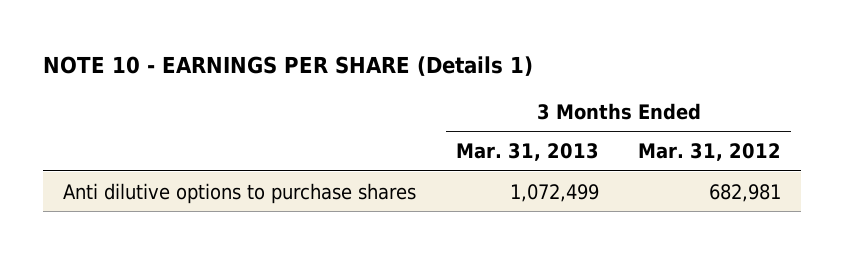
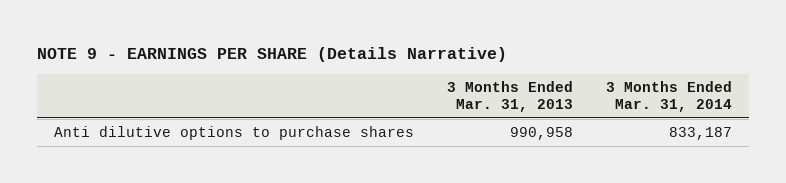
- NOTE 10 - EARNINGS PER SHARE (Details 1)
+ NOTE 9 - EARNINGS PER SHARE (Details Narrative)
- | 3 Months Ended Mar. 31, 2013 | 3 Months Ended Mar. 31, 2012
+ | 3 Months Ended Mar. 31, 2013 | 3 Months Ended Mar. 31, 2014
- Anti dilutive options to purchase shares | 1,072,499 | 682,981
+ Anti dilutive options to purchase shares | 990,958 | 833,187

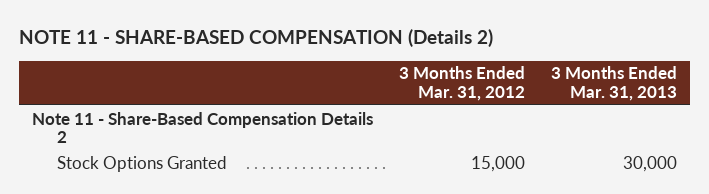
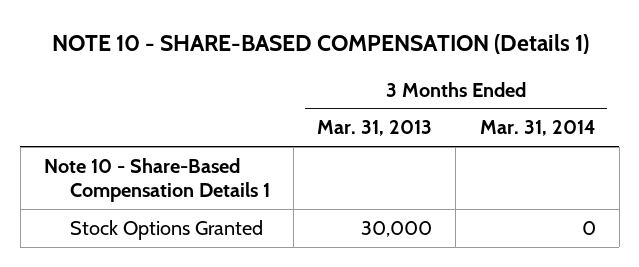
- NOTE 11 - SHARE-BASED COMPENSATION (Details 2)
+ NOTE 10 - SHARE-BASED COMPENSATION (Details 1)
- | 3 Months Ended Mar. 31, 2012 | 3 Months Ended Mar. 31, 2013
+ | 3 Months Ended Mar. 31, 2013 | 3 Months Ended Mar. 31, 2014
- Note 11 - Share-Based Compensation Details 2
+ Note 10 - Share-Based Compensation Details 1

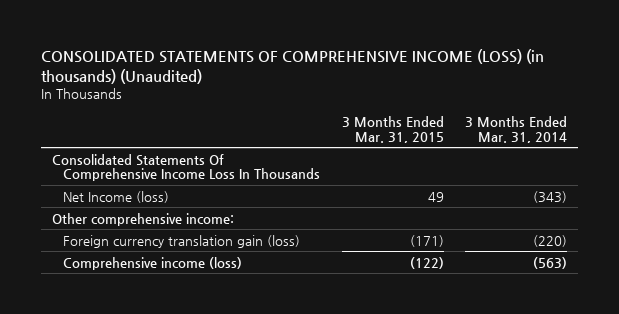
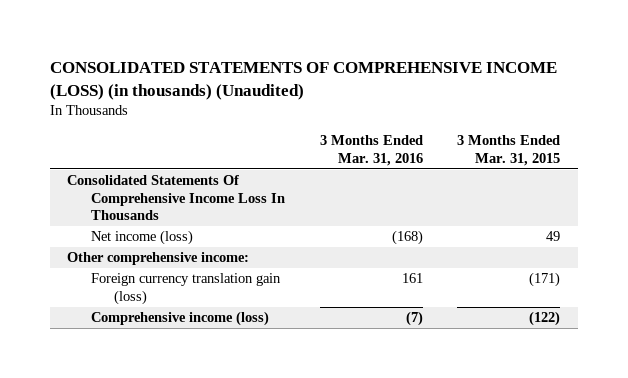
- | 3 Months Ended Mar. 31, 2015 | 3 Months Ended Mar. 31, 2014
+ | 3 Months Ended Mar. 31, 2016 | 3 Months Ended Mar. 31, 2015
- Net Income (loss) | 49 | (343)
+ Net income (loss) | (168) | 49

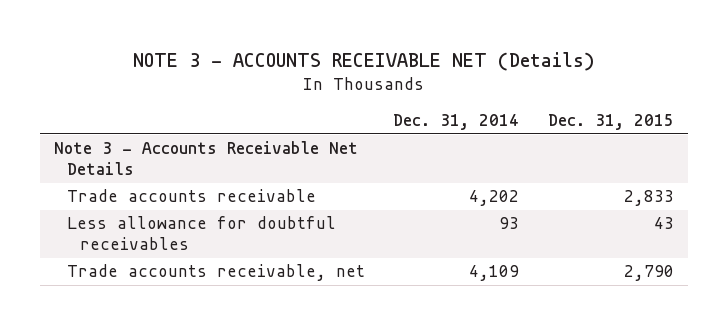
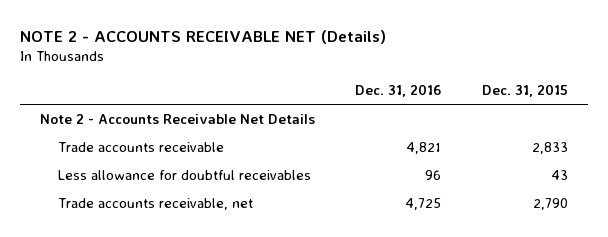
- NOTE 3 - ACCOUNTS RECEIVABLE NET (Details)
+ NOTE 2 - ACCOUNTS RECEIVABLE NET (Details)
- | Dec. 31, 2014 | Dec. 31, 2015
+ | Dec. 31, 2016 | Dec. 31, 2015
- Note 3 - Accounts Receivable Net Details
+ Note 2 - Accounts Receivable Net Details

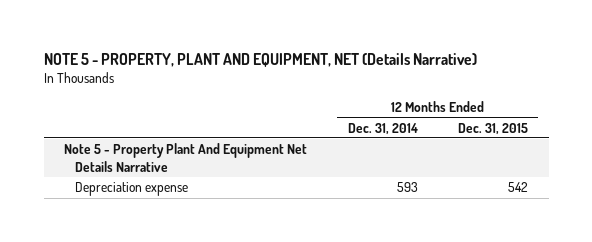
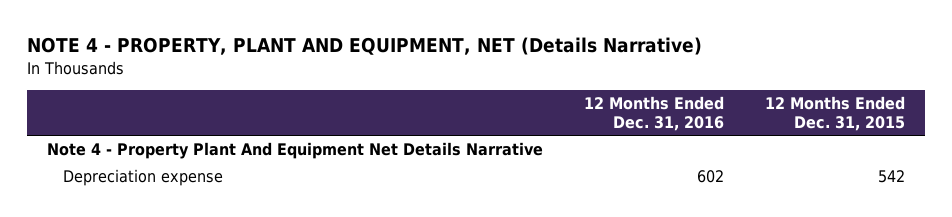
- NOTE 5 - PROPERTY, PLANT AND EQUIPMENT, NET (Details Narrative)
+ NOTE 4 - PROPERTY, PLANT AND EQUIPMENT, NET (Details Narrative)
- | 12 Months Ended Dec. 31, 2014 | 12 Months Ended Dec. 31, 2015
+ | 12 Months Ended Dec. 31, 2016 | 12 Months Ended Dec. 31, 2015
- Note 5 - Property Plant And Equipment Net Details Narrative
+ Note 4 - Property Plant And Equipment Net Details Narrative

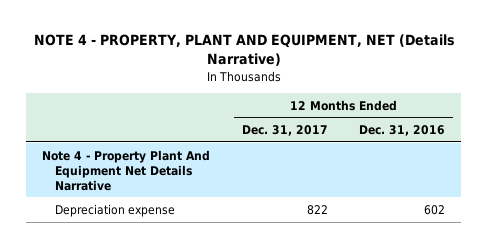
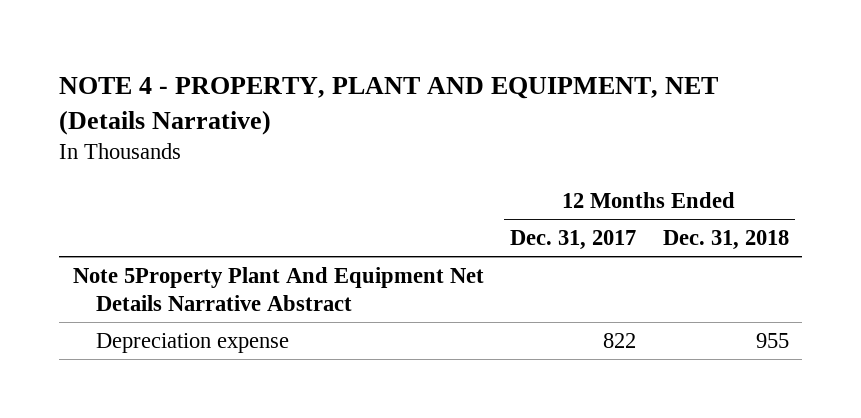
- | 12 Months Ended Dec. 31, 2017 | 12 Months Ended Dec. 31, 2016
+ | 12 Months Ended Dec. 31, 2017 | 12 Months Ended Dec. 31, 2018
- Note 4 - Property Plant And Equipment Net Details Narrative
+ Note 5Property Plant And Equipment Net Details Narrative Abstract

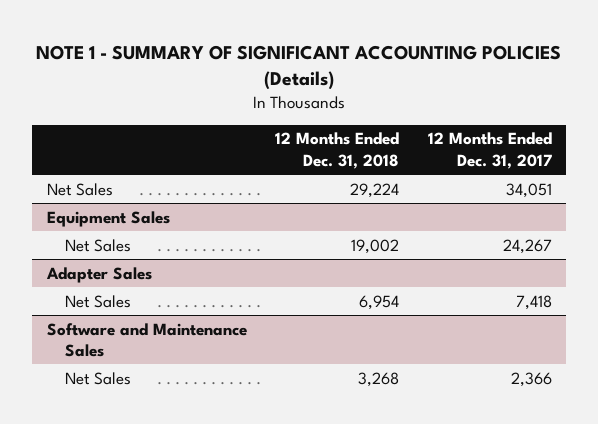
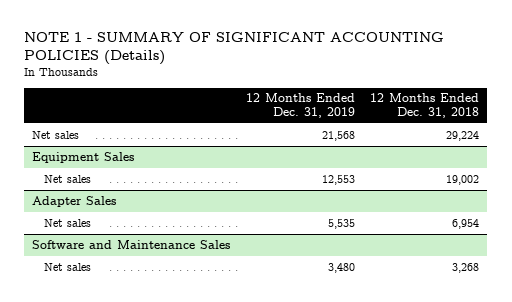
- | 12 Months Ended Dec. 31, 2018 | 12 Months Ended Dec. 31, 2017
+ | 12 Months Ended Dec. 31, 2019 | 12 Months Ended Dec. 31, 2018
- Net Sales | 29,224 | 34,051
+ Net sales | 21,568 | 29,224
@ Equipment Sales
- Net Sales | 19,002 | 24,267
+ Net sales | 12,553 | 19,002
@ Adapter Sales
- Net Sales | 6,954 | 7,418
+ Net sales | 5,535 | 6,954
@ Software and Maintenance Sales
- Net Sales | 3,268 | 2,366
+ Net sales | 3,480 | 3,268

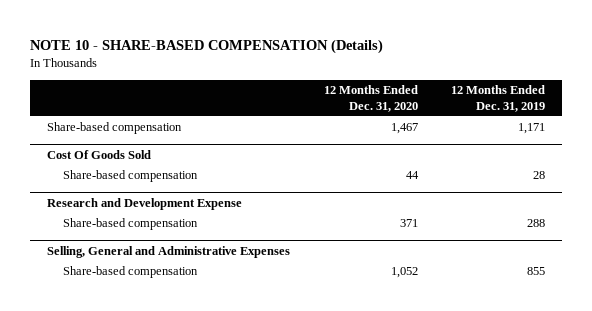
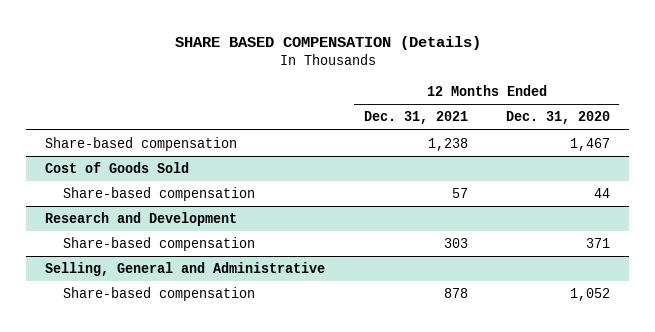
- NOTE 10 - SHARE-BASED COMPENSATION (Details)
+ SHARE BASED COMPENSATION (Details)
- | 12 Months Ended Dec. 31, 2020 | 12 Months Ended Dec. 31, 2019
+ | 12 Months Ended Dec. 31, 2021 | 12 Months Ended Dec. 31, 2020
- Cost Of Goods Sold
+ Cost of Goods Sold
- Research and Development Expense
+ Research and Development
- Selling, General and Administrative Expenses
+ Selling, General and Administrative

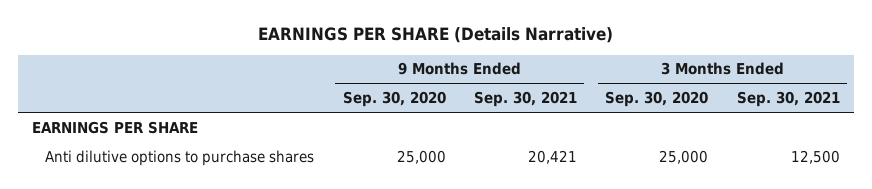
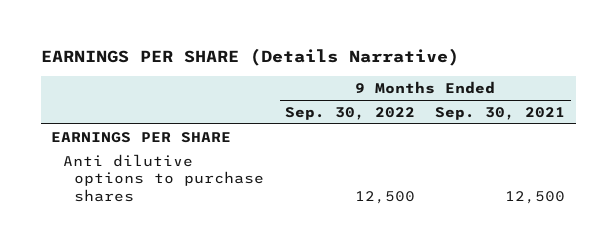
- | 9 Months Ended Sep. 30, 2020 | 9 Months Ended Sep. 30, 2021 | 3 Months Ended Sep. 30, 2020 | 3 Months Ended Sep. 30, 2021
+ | 9 Months Ended Sep. 30, 2022 | 9 Months Ended Sep. 30, 2021
- Anti dilutive options to purchase shares | 25,000 | 20,421 | 25,000 | 12,500
+ Anti dilutive options to purchase shares | 12,500 | 12,500

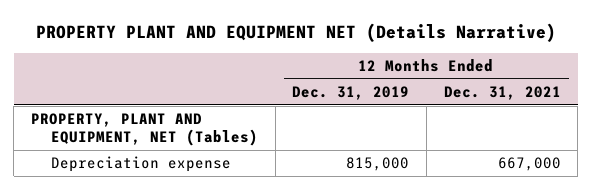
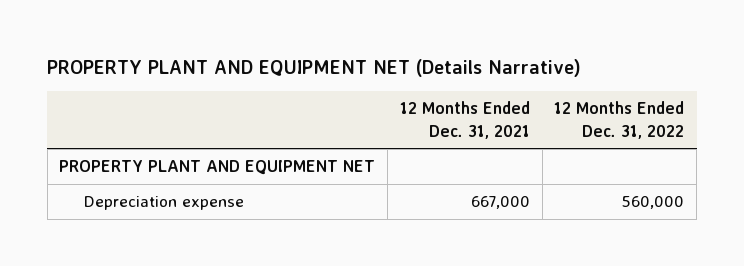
- | 12 Months Ended Dec. 31, 2019 | 12 Months Ended Dec. 31, 2021
+ | 12 Months Ended Dec. 31, 2021 | 12 Months Ended Dec. 31, 2022
- PROPERTY, PLANT AND EQUIPMENT, NET (Tables)
+ PROPERTY PLANT AND EQUIPMENT NET

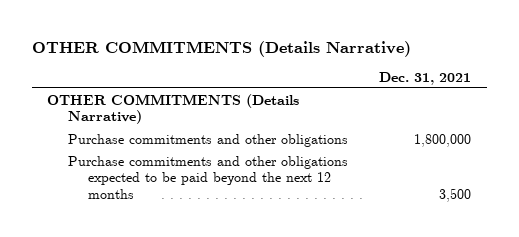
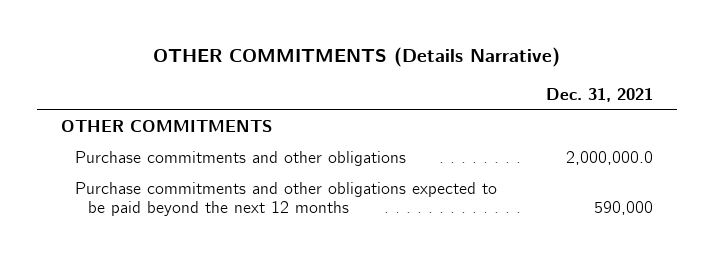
- OTHER COMMITMENTS (Details Narrative)
- Purchase commitments and other obligations | 1,800,000
- Purchase commitments and other obligations expected to be paid beyond the next 12 months | 3,500
+ OTHER COMMITMENTS
+ Purchase commitments and other obligations | 2,000,000.0
+ Purchase commitments and other obligations expected to be paid beyond the next 12 months | 590,000

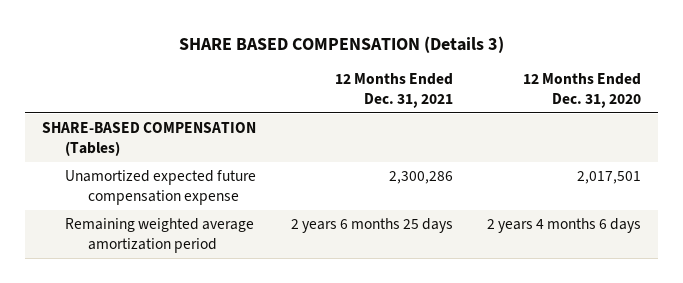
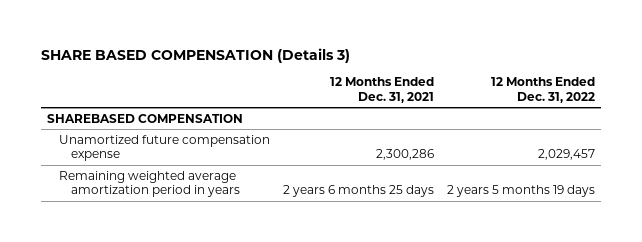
- | 12 Months Ended Dec. 31, 2021 | 12 Months Ended Dec. 31, 2020
+ | 12 Months Ended Dec. 31, 2021 | 12 Months Ended Dec. 31, 2022
- SHARE-BASED COMPENSATION (Tables)
- Unamortized expected future compensation expense | 2,300,286 | 2,017,501
- Remaining weighted average amortization period | 2 years 6 months 25 days | 2 years 4 months 6 days
+ SHAREBASED COMPENSATION
+ Unamortized future compensation expense | 2,300,286 | 2,029,457
+ Remaining weighted average amortization period in years | 2 years 6 months 25 days | 2 years 5 months 19 days

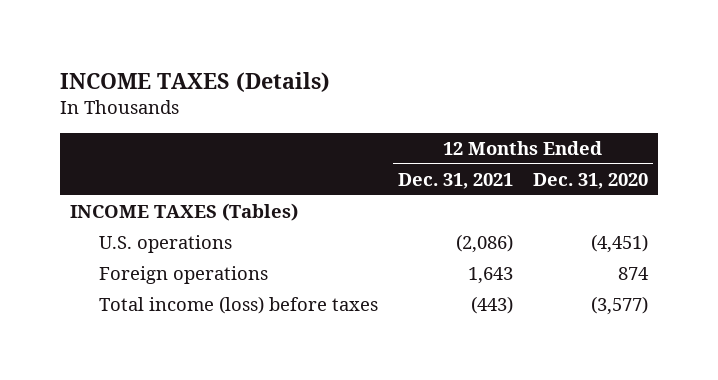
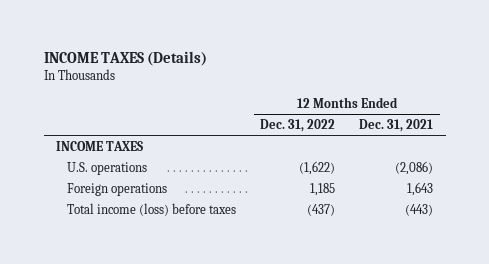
- | 12 Months Ended Dec. 31, 2021 | 12 Months Ended Dec. 31, 2020
+ | 12 Months Ended Dec. 31, 2022 | 12 Months Ended Dec. 31, 2021
- INCOME TAXES (Tables)
+ INCOME TAXES

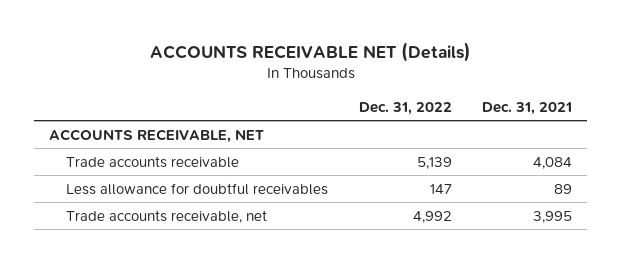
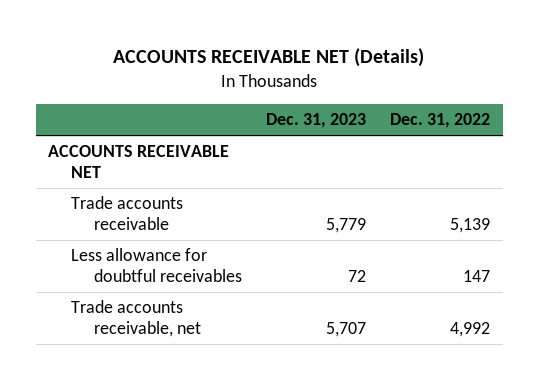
- | Dec. 31, 2022 | Dec. 31, 2021
+ | Dec. 31, 2023 | Dec. 31, 2022
- ACCOUNTS RECEIVABLE, NET
+ ACCOUNTS RECEIVABLE NET

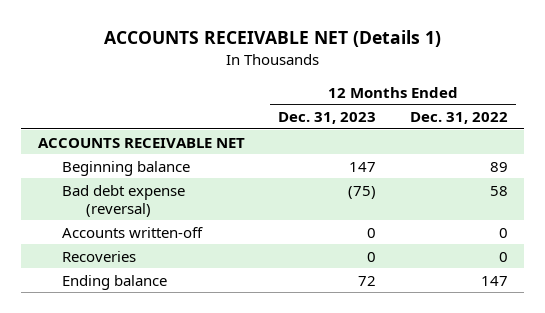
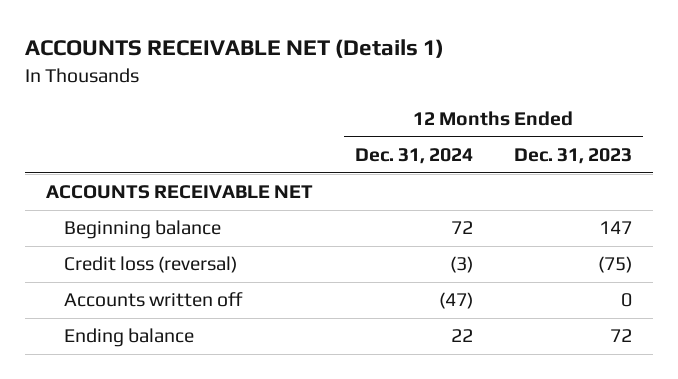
- | 12 Months Ended Dec. 31, 2023 | 12 Months Ended Dec. 31, 2022
+ | 12 Months Ended Dec. 31, 2024 | 12 Months Ended Dec. 31, 2023
- Bad debt expense (reversal) | (75) | 58
- Accounts written-off | 0 | 0
- Recoveries | 0 | 0
+ Credit loss (reversal) | (3) | (75)
+ Accounts written off | (47) | 0

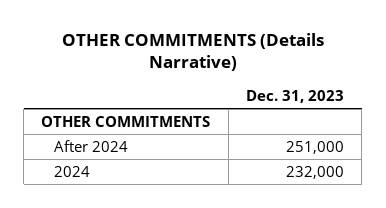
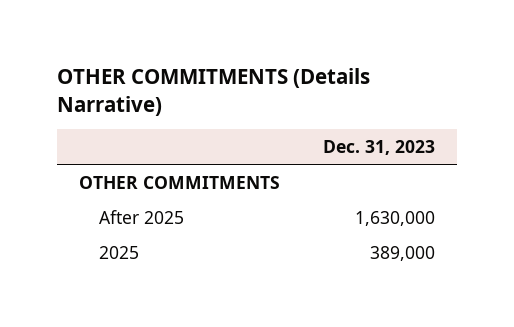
- After 2024 | 251,000
- 2024 | 232,000
+ After 2025 | 1,630,000
+ 2025 | 389,000

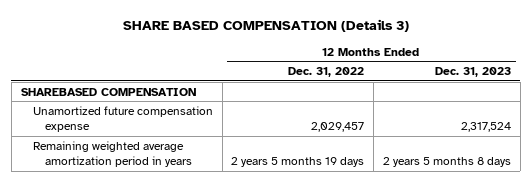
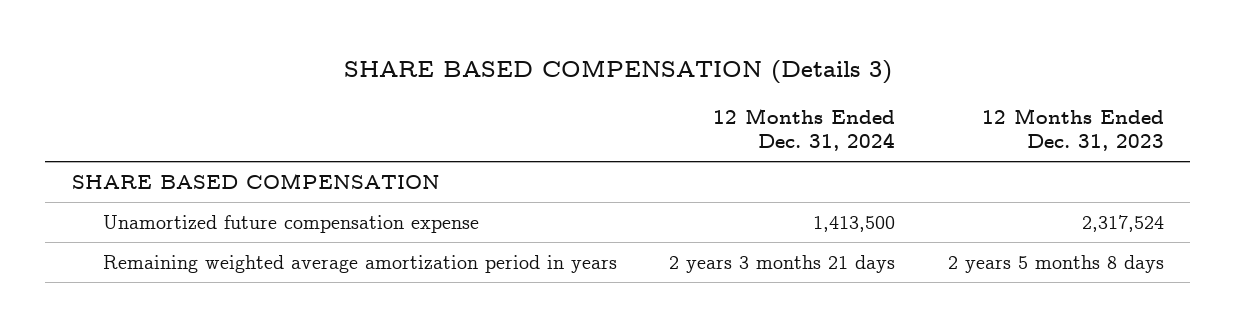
- | 12 Months Ended Dec. 31, 2022 | 12 Months Ended Dec. 31, 2023
+ | 12 Months Ended Dec. 31, 2024 | 12 Months Ended Dec. 31, 2023
- SHAREBASED COMPENSATION
+ SHARE BASED COMPENSATION

